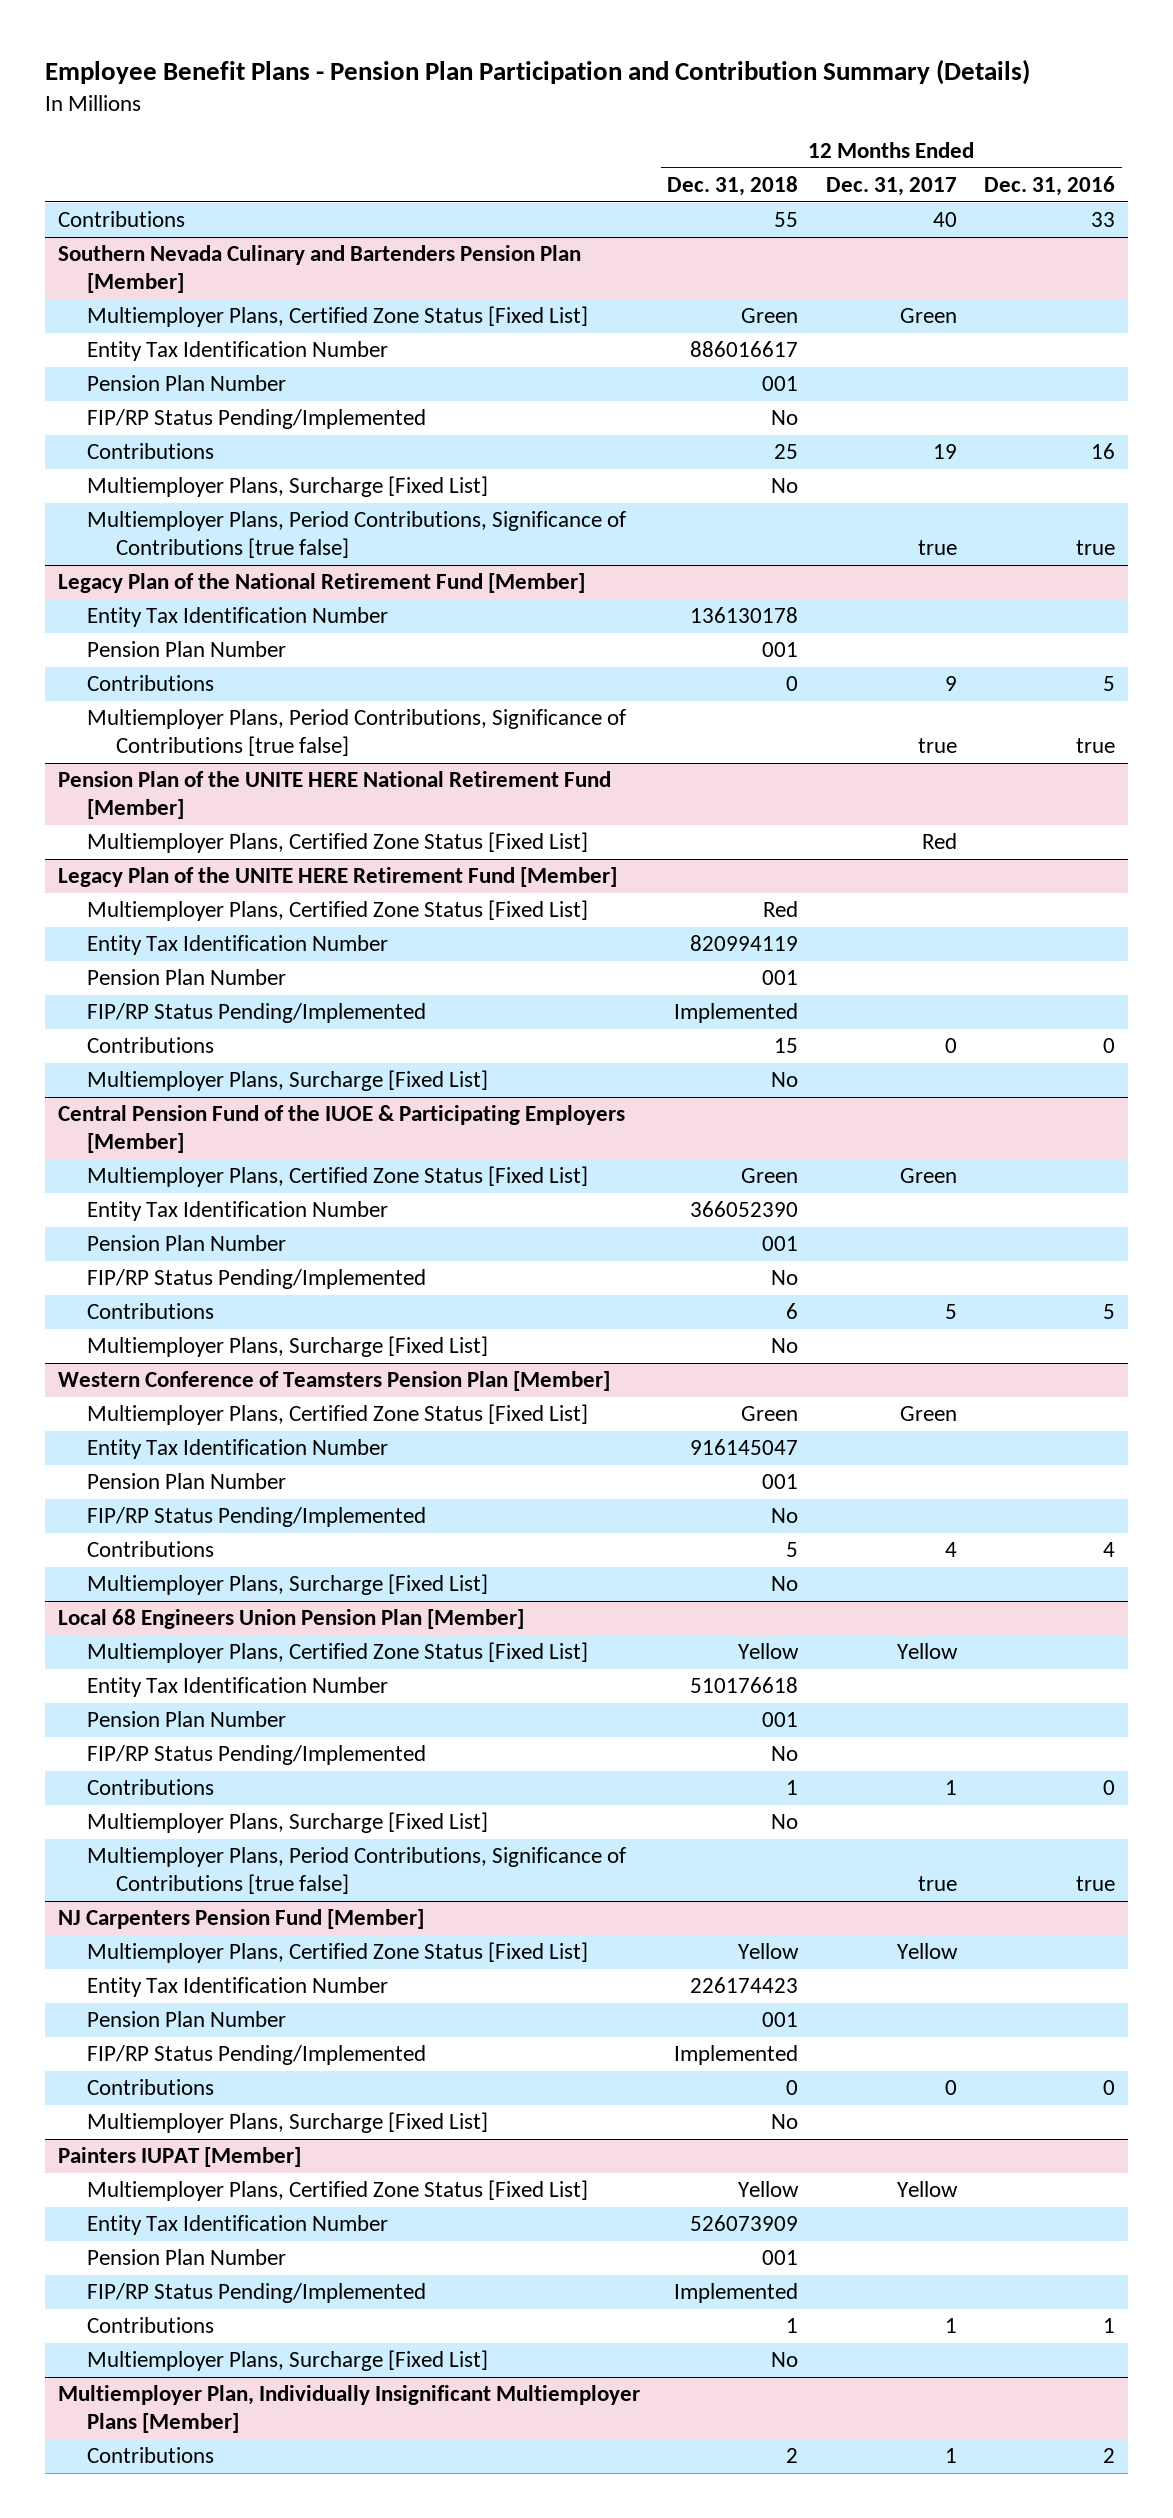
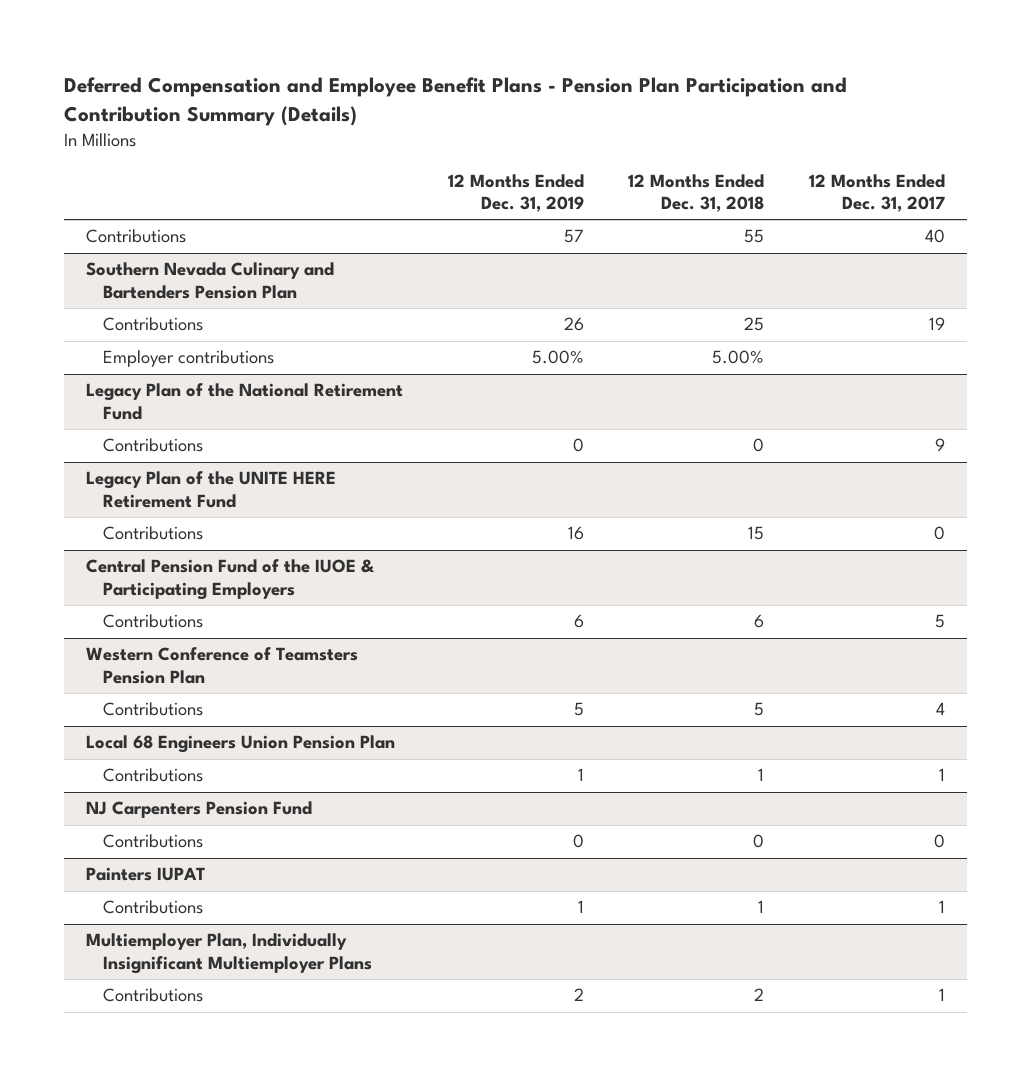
- Employee Benefit Plans - Pension Plan Participation and Contribution Summary (Details)
+ Deferred Compensation and Employee Benefit Plans - Pension Plan Participation and Contribution Summary (Details)
- | 12 Months Ended Dec. 31, 2018 | 12 Months Ended Dec. 31, 2017 | 12 Months Ended Dec. 31, 2016
+ | 12 Months Ended Dec. 31, 2019 | 12 Months Ended Dec. 31, 2018 | 12 Months Ended Dec. 31, 2017
- Southern Nevada Culinary and Bartenders Pension Plan [Member]
- Multiemployer Plans, Certified Zone Status [Fixed List] | Green | Green |
- Entity Tax Identification Number | 886016617 | |
- Pension Plan Number | 001 | |
- FIP/RP Status Pending/Implemented | No | |
+ Southern Nevada Culinary and Bartenders Pension Plan
- Multiemployer Plans, Surcharge [Fixed List] | No | |
- Multiemployer Plans, Period Contributions, Significance of Contributions [true false] | | true | true
- Legacy Plan of the National Retirement Fund [Member]
- Entity Tax Identification Number | 136130178 | |
- Pension Plan Number | 001 | |
+ Employer contributions | 5.00% | 5.00% |
+ Legacy Plan of the National Retirement Fund
- Multiemployer Plans, Period Contributions, Significance of Contributions [true false] | | true | true
- Pension Plan of the UNITE HERE National Retirement Fund [Member]
- Multiemployer Plans, Certified Zone Status [Fixed List] | | Red |
- Legacy Plan of the UNITE HERE Retirement Fund [Member]
- Multiemployer Plans, Certified Zone Status [Fixed List] | Red | |
- Entity Tax Identification Number | 820994119 | |
- Pension Plan Number | 001 | |
- FIP/RP Status Pending/Implemented | Implemented | |
+ Legacy Plan of the UNITE HERE Retirement Fund
- Multiemployer Plans, Surcharge [Fixed List] | No | |
- Central Pension Fund of the IUOE & Participating Employers [Member]
- Multiemployer Plans, Certified Zone Status [Fixed List] | Green | Green |
- Entity Tax Identification Number | 366052390 | |
- Pension Plan Number | 001 | |
- FIP/RP Status Pending/Implemented | No | |
+ Central Pension Fund of the IUOE & Participating Employers
- Multiemployer Plans, Surcharge [Fixed List] | No | |
- Western Conference of Teamsters Pension Plan [Member]
- Multiemployer Plans, Certified Zone Status [Fixed List] | Green | Green |
- Entity Tax Identification Number | 916145047 | |
- Pension Plan Number | 001 | |
- FIP/RP Status Pending/Implemented | No | |
+ Western Conference of Teamsters Pension Plan
- Multiemployer Plans, Surcharge [Fixed List] | No | |
- Local 68 Engineers Union Pension Plan [Member]
- Multiemployer Plans, Certified Zone Status [Fixed List] | Yellow | Yellow |
- Entity Tax Identification Number | 510176618 | |
- Pension Plan Number | 001 | |
- FIP/RP Status Pending/Implemented | No | |
+ Local 68 Engineers Union Pension Plan
- Multiemployer Plans, Surcharge [Fixed List] | No | |
- Multiemployer Plans, Period Contributions, Significance of Contributions [true false] | | true | true
- NJ Carpenters Pension Fund [Member]
- Multiemployer Plans, Certified Zone Status [Fixed List] | Yellow | Yellow |
- Entity Tax Identification Number | 226174423 | |
- Pension Plan Number | 001 | |
- FIP/RP Status Pending/Implemented | Implemented | |
+ NJ Carpenters Pension Fund
- Multiemployer Plans, Surcharge [Fixed List] | No | |
- Painters IUPAT [Member]
- Multiemployer Plans, Certified Zone Status [Fixed List] | Yellow | Yellow |
- Entity Tax Identification Number | 526073909 | |
- Pension Plan Number | 001 | |
- FIP/RP Status Pending/Implemented | Implemented | |
+ Painters IUPAT
- Multiemployer Plans, Surcharge [Fixed List] | No | |
- Multiemployer Plan, Individually Insignificant Multiemployer Plans [Member]
+ Multiemployer Plan, Individually Insignificant Multiemployer Plans

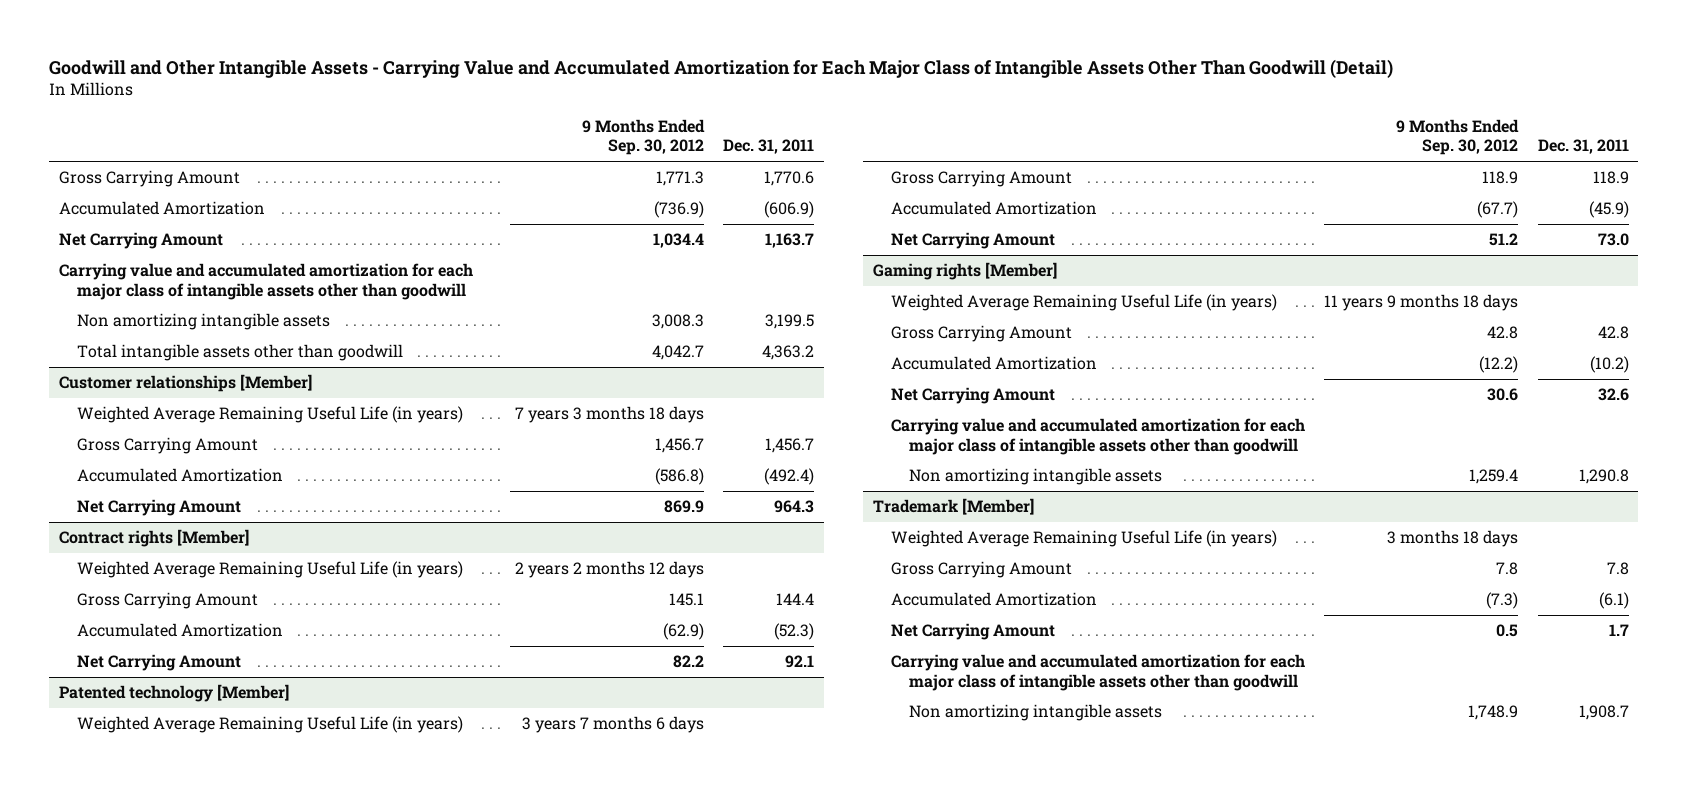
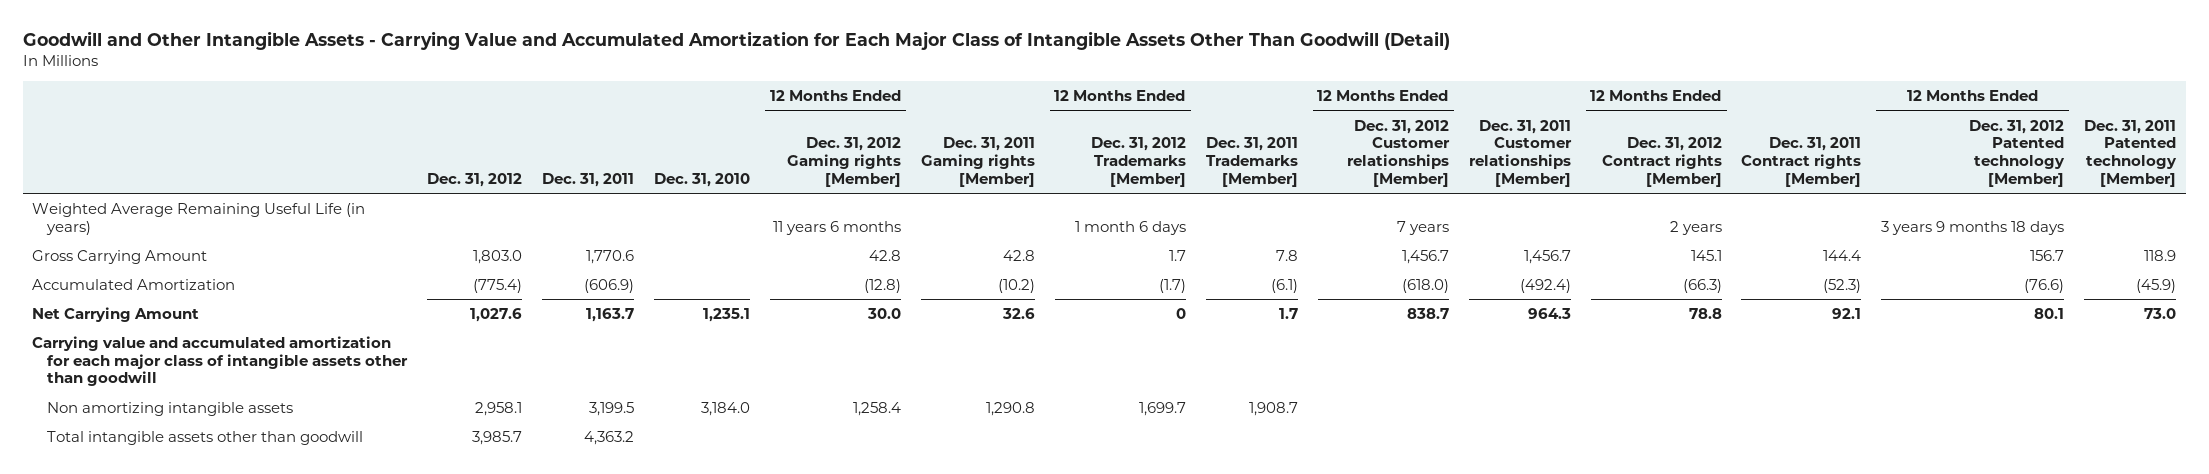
- | 9 Months Ended Sep. 30, 2012 | Dec. 31, 2011
+ | Dec. 31, 2012 | Dec. 31, 2011 | Dec. 31, 2010 | 12 Months Ended Dec. 31, 2012 Gaming rights [Member] | Dec. 31, 2011 Gaming rights [Member] | 12 Months Ended Dec. 31, 2012 Trademarks [Member] | Dec. 31, 2011 Trademarks [Member] | 12 Months Ended Dec. 31, 2012 Customer relationships [Member] | Dec. 31, 2011 Customer relationships [Member] | 12 Months Ended Dec. 31, 2012 Contract rights [Member] | Dec. 31, 2011 Contract rights [Member] | 12 Months Ended Dec. 31, 2012 Patented technology [Member] | Dec. 31, 2011 Patented technology [Member]
+ Weighted Average Remaining Useful Life (in years) | | | | 11 years 6 months | | 1 month 6 days | | 7 years | | 2 years | | 3 years 9 months 18 days |
- Customer relationships [Member]
- Weighted Average Remaining Useful Life (in years) | 7 years 3 months 18 days |
- Gross Carrying Amount | 1,456.7 | 1,456.7
- Accumulated Amortization | (586.8) | (492.4)
- Net Carrying Amount | 869.9 | 964.3
- Contract rights [Member]
- Weighted Average Remaining Useful Life (in years) | 2 years 2 months 12 days |
- Gross Carrying Amount | 145.1 | 144.4
- Accumulated Amortization | (62.9) | (52.3)
- Net Carrying Amount | 82.2 | 92.1
- Patented technology [Member]
- Weighted Average Remaining Useful Life (in years) | 3 years 7 months 6 days |
- Gross Carrying Amount | 118.9 | 118.9
- Accumulated Amortization | (67.7) | (45.9)
- Net Carrying Amount | 51.2 | 73.0
- Gaming rights [Member]
- Weighted Average Remaining Useful Life (in years) | 11 years 9 months 18 days |
- Gross Carrying Amount | 42.8 | 42.8
- Accumulated Amortization | (12.2) | (10.2)
- Net Carrying Amount | 30.6 | 32.6
- Carrying value and accumulated amortization for each major class of intangible assets other than goodwill
- Non amortizing intangible assets | 1,259.4 | 1,290.8
- Trademark [Member]
- Weighted Average Remaining Useful Life (in years) | 3 months 18 days |
- Gross Carrying Amount | 7.8 | 7.8
- Accumulated Amortization | (7.3) | (6.1)
- Net Carrying Amount | 0.5 | 1.7
- Carrying value and accumulated amortization for each major class of intangible assets other than goodwill
- Non amortizing intangible assets | 1,748.9 | 1,908.7

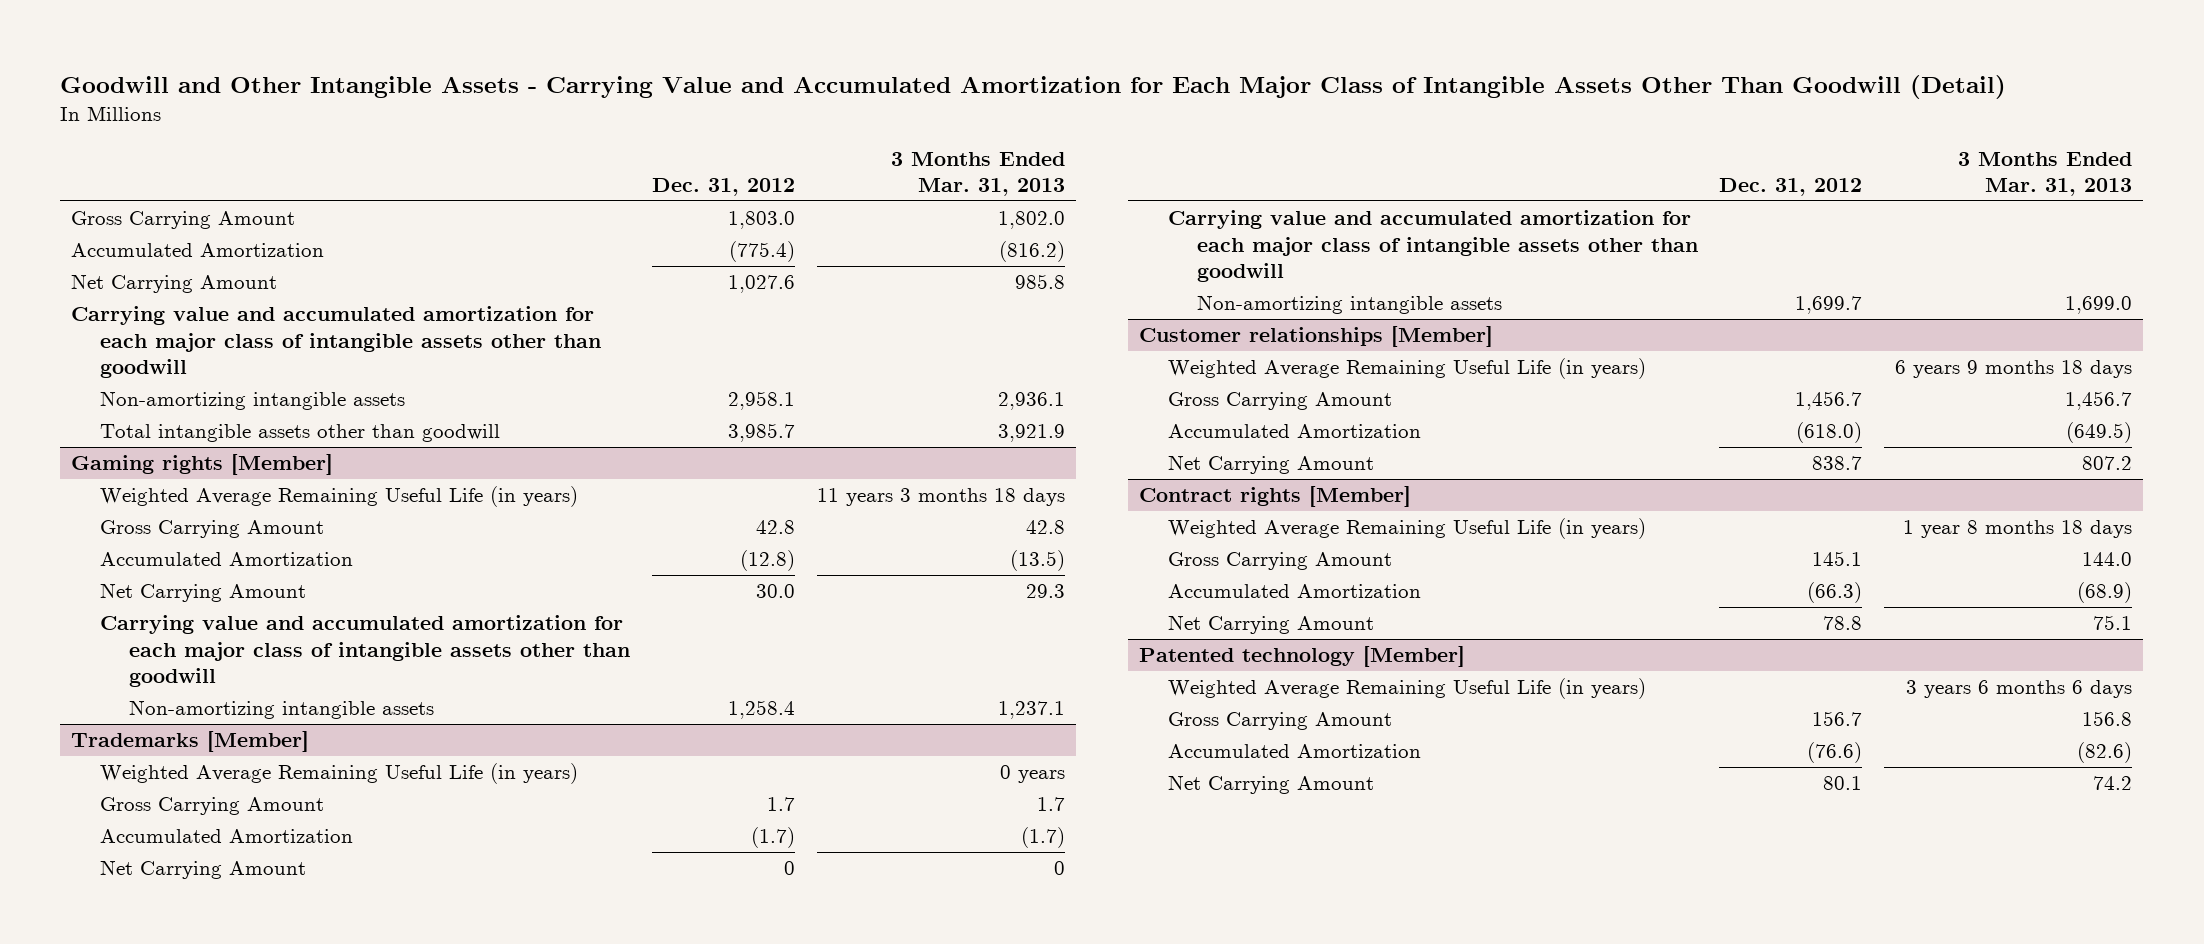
- | Dec. 31, 2012 | Dec. 31, 2011 | Dec. 31, 2010 | 12 Months Ended Dec. 31, 2012 Gaming rights [Member] | Dec. 31, 2011 Gaming rights [Member] | 12 Months Ended Dec. 31, 2012 Trademarks [Member] | Dec. 31, 2011 Trademarks [Member] | 12 Months Ended Dec. 31, 2012 Customer relationships [Member] | Dec. 31, 2011 Customer relationships [Member] | 12 Months Ended Dec. 31, 2012 Contract rights [Member] | Dec. 31, 2011 Contract rights [Member] | 12 Months Ended Dec. 31, 2012 Patented technology [Member] | Dec. 31, 2011 Patented technology [Member]
+ | Dec. 31, 2012 | 3 Months Ended Mar. 31, 2013
- Weighted Average Remaining Useful Life (in years) | | | | 11 years 6 months | | 1 month 6 days | | 7 years | | 2 years | | 3 years 9 months 18 days |
- Non amortizing intangible assets | 2,958.1 | 3,199.5 | 3,184.0 | 1,258.4 | 1,290.8 | 1,699.7 | 1,908.7 | | | | | |
+ Non-amortizing intangible assets | 2,958.1 | 2,936.1
+ Gaming rights [Member]
+ Weighted Average Remaining Useful Life (in years) | | 11 years 3 months 18 days
+ Gross Carrying Amount | 42.8 | 42.8
+ Accumulated Amortization | (12.8) | (13.5)
+ Net Carrying Amount | 30.0 | 29.3
+ Carrying value and accumulated amortization for each major class of intangible assets other than goodwill
+ Non-amortizing intangible assets | 1,258.4 | 1,237.1
+ Trademarks [Member]
+ Weighted Average Remaining Useful Life (in years) | | 0 years
+ Gross Carrying Amount | 1.7 | 1.7
+ Accumulated Amortization | (1.7) | (1.7)
+ Net Carrying Amount | 0 | 0
+ Carrying value and accumulated amortization for each major class of intangible assets other than goodwill
+ Non-amortizing intangible assets | 1,699.7 | 1,699.0
+ Customer relationships [Member]
+ Weighted Average Remaining Useful Life (in years) | | 6 years 9 months 18 days
+ Gross Carrying Amount | 1,456.7 | 1,456.7
+ Accumulated Amortization | (618.0) | (649.5)
+ Net Carrying Amount | 838.7 | 807.2
+ Contract rights [Member]
+ Weighted Average Remaining Useful Life (in years) | | 1 year 8 months 18 days
+ Gross Carrying Amount | 145.1 | 144.0
+ Accumulated Amortization | (66.3) | (68.9)
+ Net Carrying Amount | 78.8 | 75.1
+ Patented technology [Member]
+ Weighted Average Remaining Useful Life (in years) | | 3 years 6 months 6 days
+ Gross Carrying Amount | 156.7 | 156.8
+ Accumulated Amortization | (76.6) | (82.6)
+ Net Carrying Amount | 80.1 | 74.2

